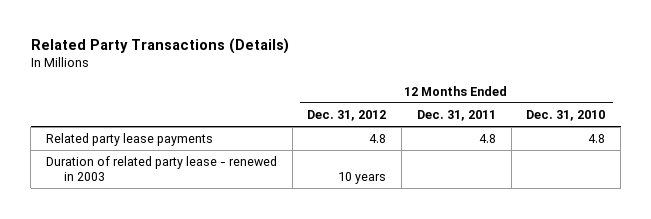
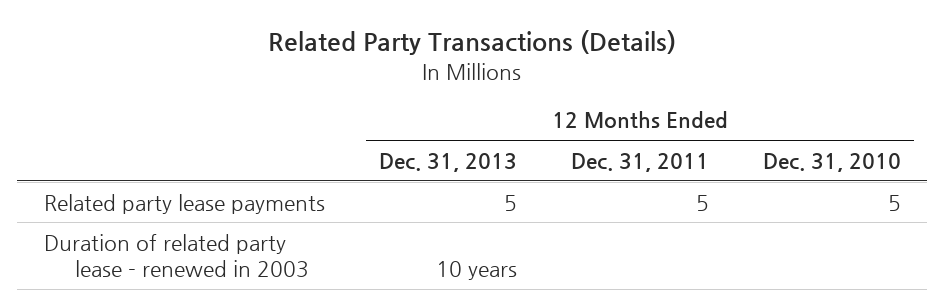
- | 12 Months Ended Dec. 31, 2012 | 12 Months Ended Dec. 31, 2011 | 12 Months Ended Dec. 31, 2010
+ | 12 Months Ended Dec. 31, 2013 | 12 Months Ended Dec. 31, 2011 | 12 Months Ended Dec. 31, 2010
- Related party lease payments | 4.8 | 4.8 | 4.8
+ Related party lease payments | 5 | 5 | 5

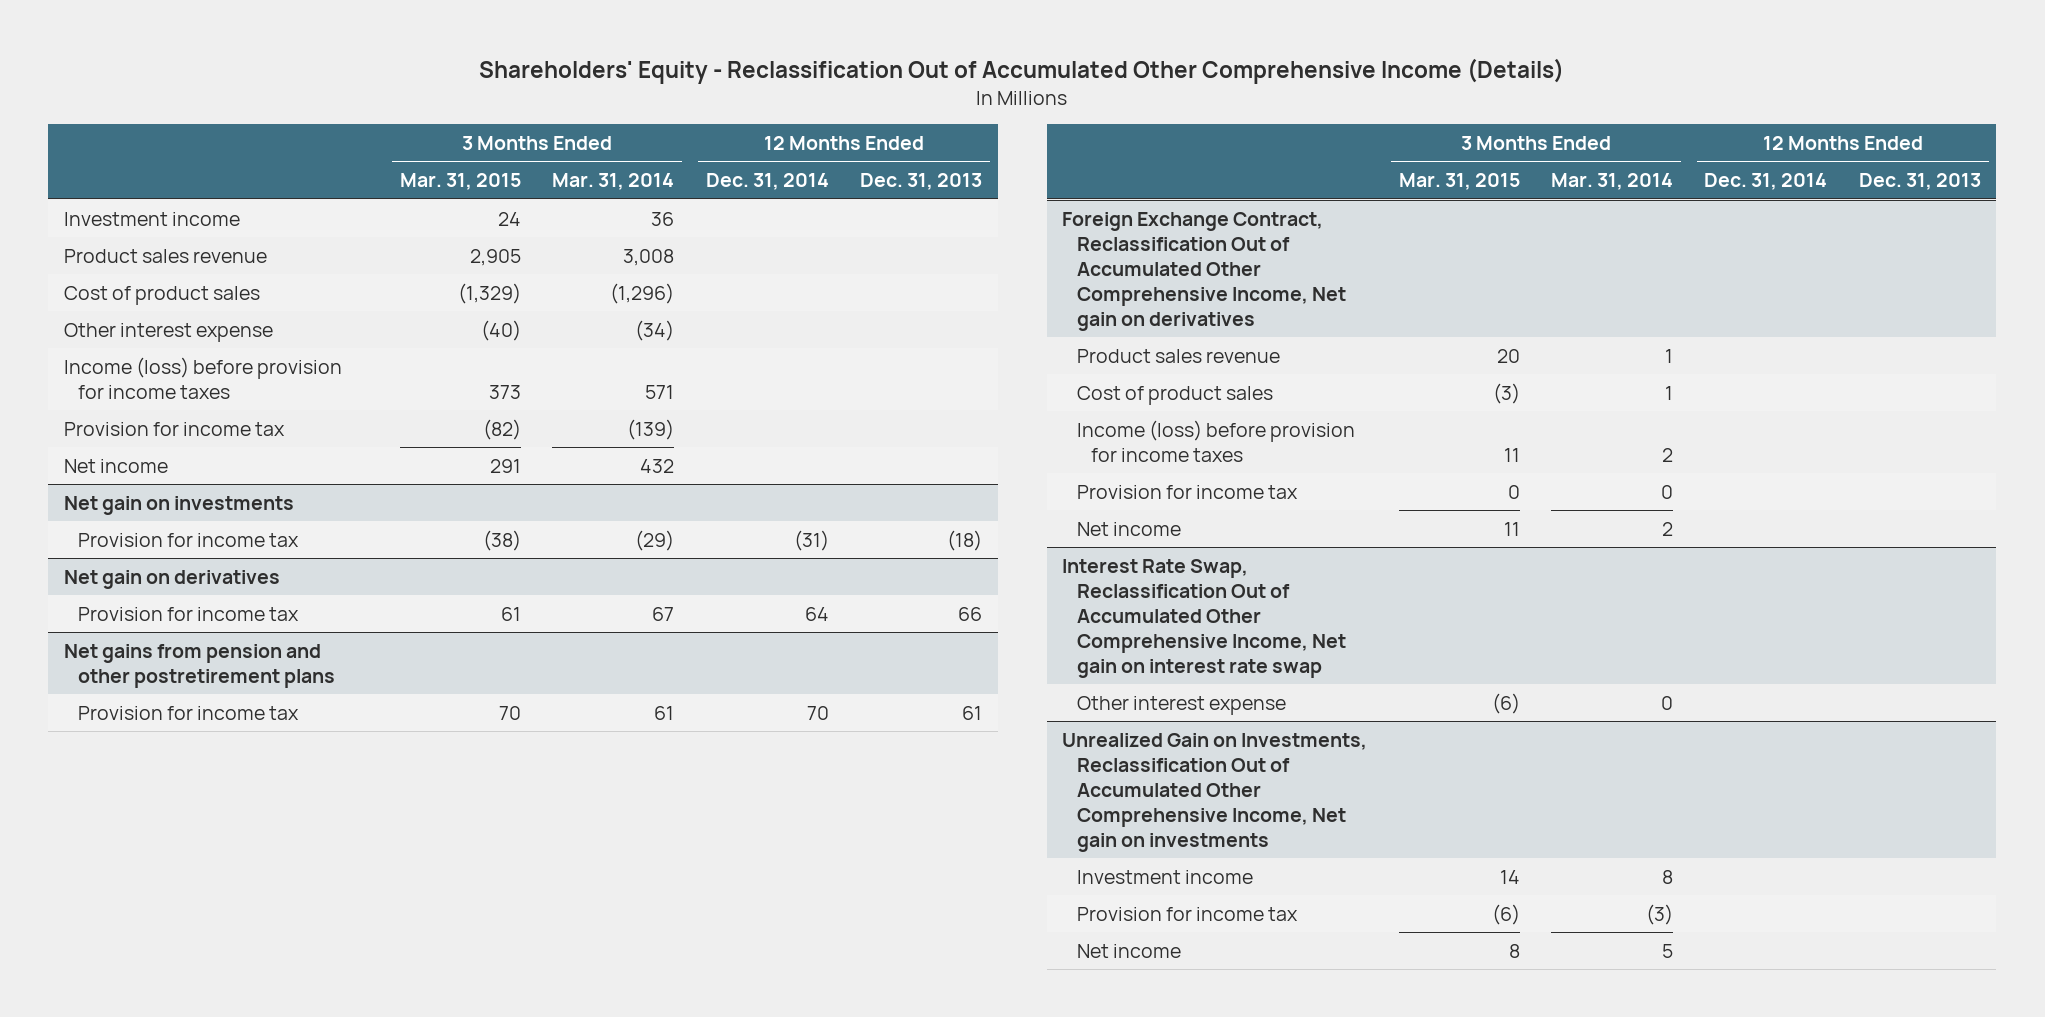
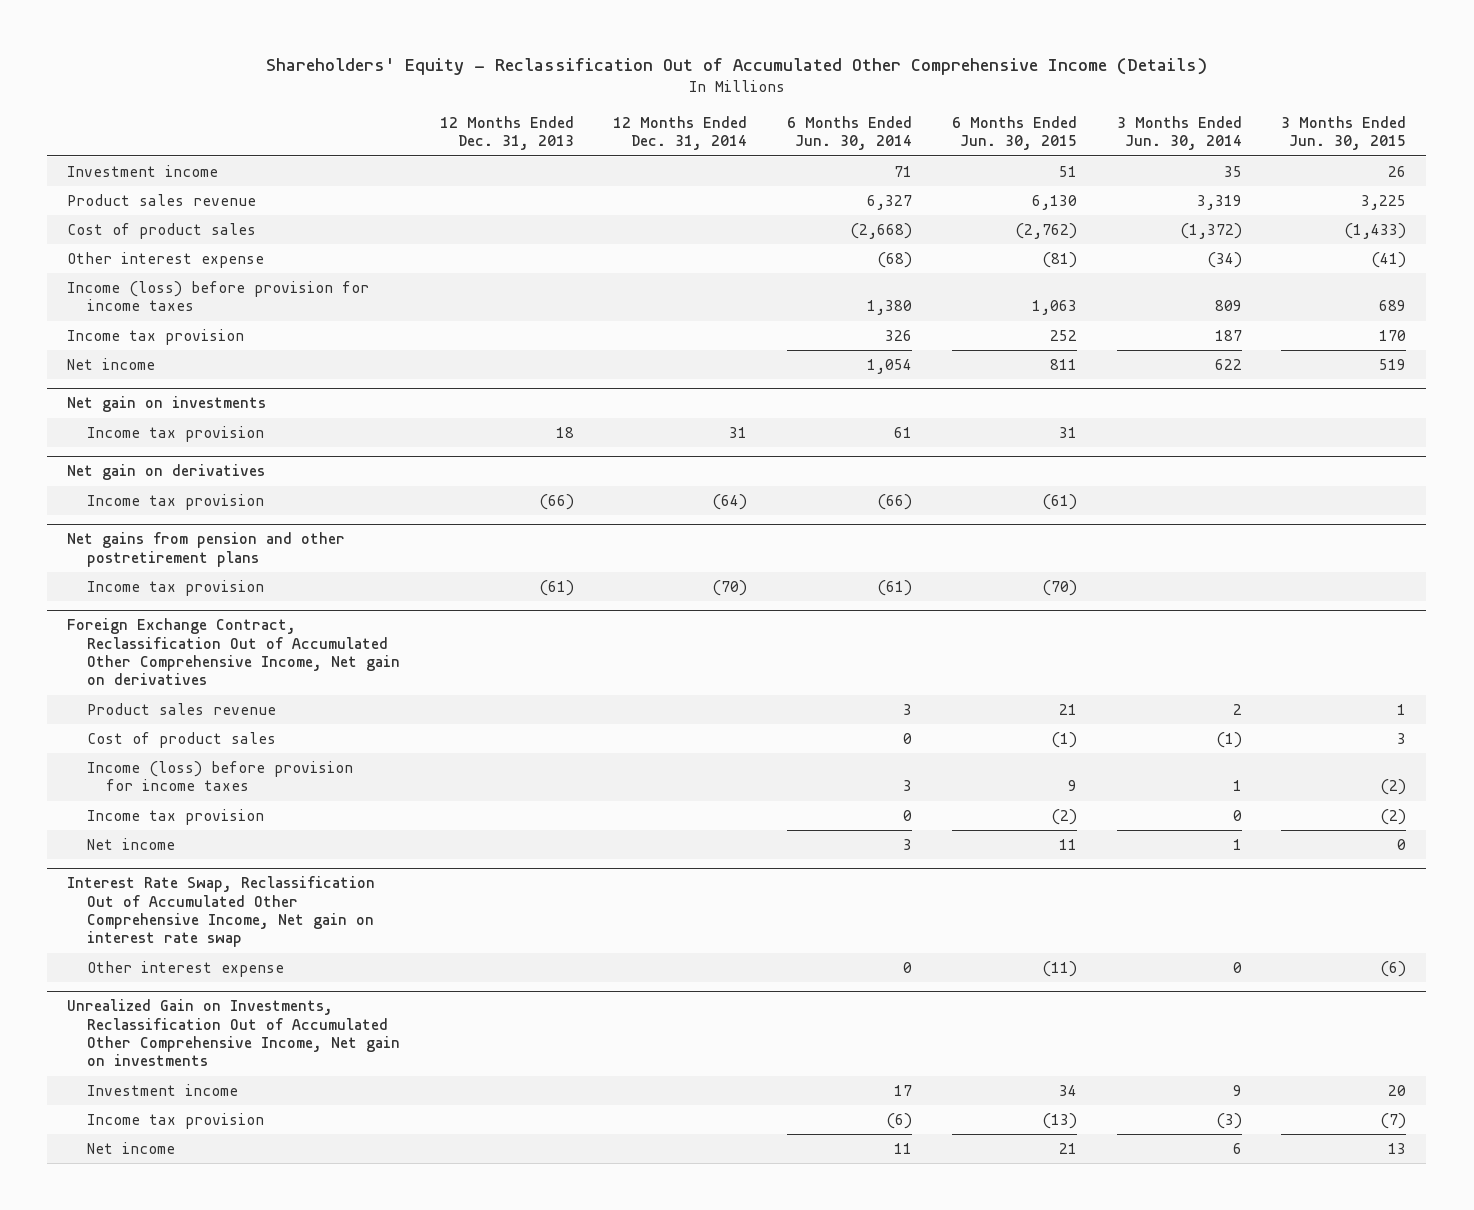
- | 3 Months Ended Mar. 31, 2015 | 3 Months Ended Mar. 31, 2014 | 12 Months Ended Dec. 31, 2014 | 12 Months Ended Dec. 31, 2013
+ | 12 Months Ended Dec. 31, 2013 | 12 Months Ended Dec. 31, 2014 | 6 Months Ended Jun. 30, 2014 | 6 Months Ended Jun. 30, 2015 | 3 Months Ended Jun. 30, 2014 | 3 Months Ended Jun. 30, 2015
- Provision for income tax | (82) | (139) | |
+ Income tax provision | | | 326 | 252 | 187 | 170
@ Net gain on investments
- Provision for income tax | (38) | (29) | (31) | (18)
+ Income tax provision | 18 | 31 | 61 | 31 | |
@ Net gain on derivatives
- Provision for income tax | 61 | 67 | 64 | 66
+ Income tax provision | (66) | (64) | (66) | (61) | |
@ Net gains from pension and other postretirement plans
- Provision for income tax | 70 | 61 | 70 | 61
+ Income tax provision | (61) | (70) | (61) | (70) | |
@ Foreign Exchange Contract, Reclassification Out of Accumulated Other Comprehensive Income, Net gain on derivatives
- Provision for income tax | 0 | 0 | |
+ Income tax provision | | | 0 | (2) | 0 | (2)
@ Unrealized Gain on Investments, Reclassification Out of Accumulated Other Comprehensive Income, Net gain on investments
- Provision for income tax | (6) | (3) | |
+ Income tax provision | | | (6) | (13) | (3) | (7)

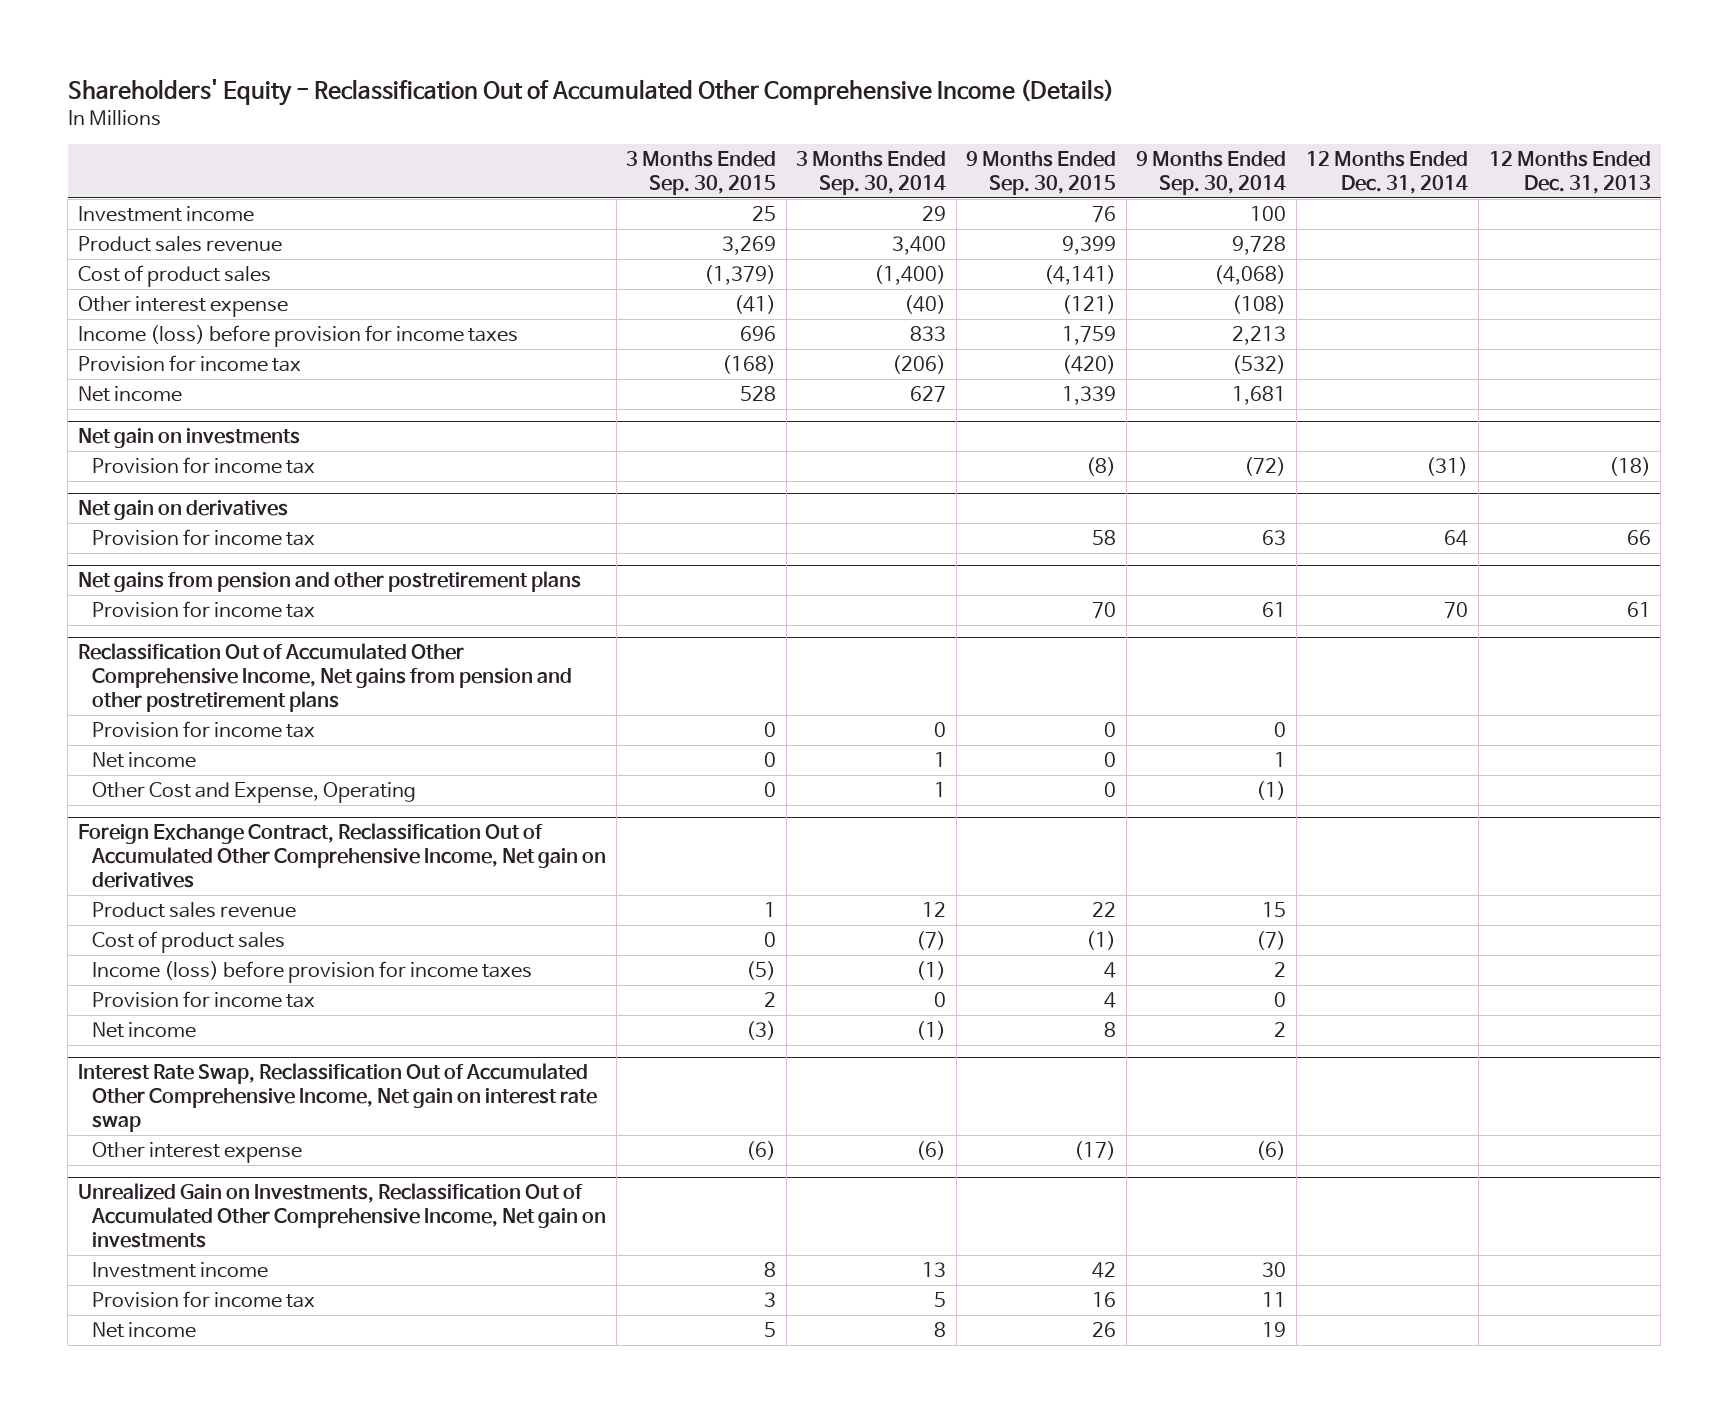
- | 12 Months Ended Dec. 31, 2013 | 12 Months Ended Dec. 31, 2014 | 6 Months Ended Jun. 30, 2014 | 6 Months Ended Jun. 30, 2015 | 3 Months Ended Jun. 30, 2014 | 3 Months Ended Jun. 30, 2015
+ | 3 Months Ended Sep. 30, 2015 | 3 Months Ended Sep. 30, 2014 | 9 Months Ended Sep. 30, 2015 | 9 Months Ended Sep. 30, 2014 | 12 Months Ended Dec. 31, 2014 | 12 Months Ended Dec. 31, 2013
- Income tax provision | | | 326 | 252 | 187 | 170
+ Provision for income tax | (168) | (206) | (420) | (532) | |
@ Net gain on investments
- Income tax provision | 18 | 31 | 61 | 31 | |
+ Provision for income tax | | | (8) | (72) | (31) | (18)
@ Net gain on derivatives
- Income tax provision | (66) | (64) | (66) | (61) | |
+ Provision for income tax | | | 58 | 63 | 64 | 66
@ Net gains from pension and other postretirement plans
- Income tax provision | (61) | (70) | (61) | (70) | |
+ Provision for income tax | | | 70 | 61 | 70 | 61
+ Reclassification Out of Accumulated Other Comprehensive Income, Net gains from pension and other postretirement plans
+ Provision for income tax | 0 | 0 | 0 | 0 | |
+ Net income | 0 | 1 | 0 | 1 | |
+ Other Cost and Expense, Operating | 0 | 1 | 0 | (1) | |
@ Foreign Exchange Contract, Reclassification Out of Accumulated Other Comprehensive Income, Net gain on derivatives
- Income tax provision | | | 0 | (2) | 0 | (2)
+ Provision for income tax | 2 | 0 | 4 | 0 | |
@ Unrealized Gain on Investments, Reclassification Out of Accumulated Other Comprehensive Income, Net gain on investments
- Income tax provision | | | (6) | (13) | (3) | (7)
+ Provision for income tax | 3 | 5 | 16 | 11 | |

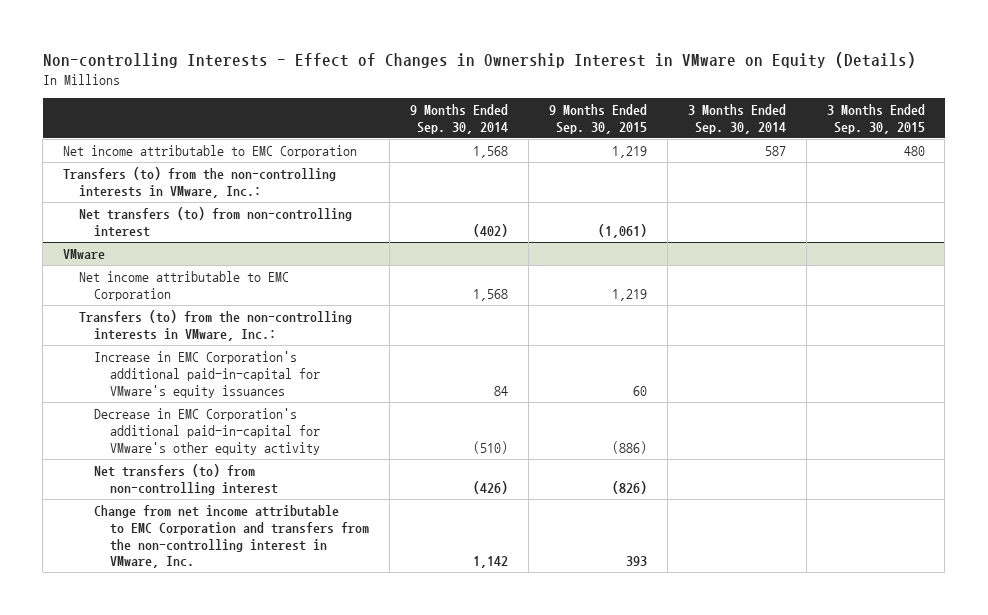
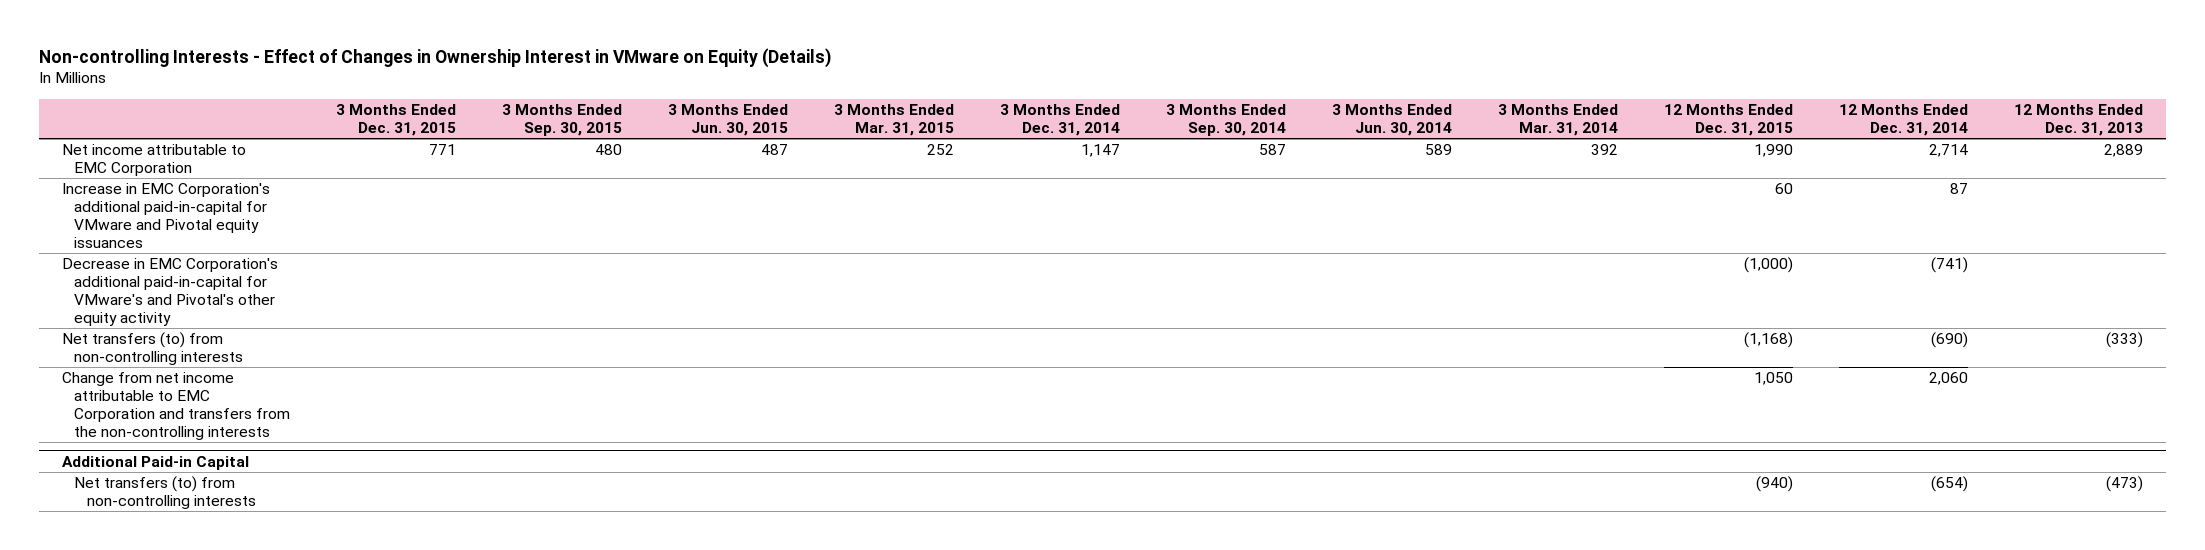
- | 9 Months Ended Sep. 30, 2014 | 9 Months Ended Sep. 30, 2015 | 3 Months Ended Sep. 30, 2014 | 3 Months Ended Sep. 30, 2015
+ | 3 Months Ended Dec. 31, 2015 | 3 Months Ended Sep. 30, 2015 | 3 Months Ended Jun. 30, 2015 | 3 Months Ended Mar. 31, 2015 | 3 Months Ended Dec. 31, 2014 | 3 Months Ended Sep. 30, 2014 | 3 Months Ended Jun. 30, 2014 | 3 Months Ended Mar. 31, 2014 | 12 Months Ended Dec. 31, 2015 | 12 Months Ended Dec. 31, 2014 | 12 Months Ended Dec. 31, 2013
- Transfers (to) from the non-controlling interests in VMware, Inc.:
- Net transfers (to) from non-controlling interest | (402) | (1,061) | |
- VMware
- Net income attributable to EMC Corporation | 1,568 | 1,219 | |
- Transfers (to) from the non-controlling interests in VMware, Inc.:
- Increase in EMC Corporation's additional paid-in-capital for VMware's equity issuances | 84 | 60 | |
- Decrease in EMC Corporation's additional paid-in-capital for VMware's other equity activity | (510) | (886) | |
- Net transfers (to) from non-controlling interest | (426) | (826) | |
- Change from net income attributable to EMC Corporation and transfers from the non-controlling interest in VMware, Inc. | 1,142 | 393 | |
+ Increase in EMC Corporation's additional paid-in-capital for VMware and Pivotal equity issuances | | | | | | | | | 60 | 87 |
+ Decrease in EMC Corporation's additional paid-in-capital for VMware's and Pivotal's other equity activity | | | | | | | | | (1,000) | (741) |
+ Net transfers (to) from non-controlling interests | | | | | | | | | (1,168) | (690) | (333)
+ Change from net income attributable to EMC Corporation and transfers from the non-controlling interests | | | | | | | | | 1,050 | 2,060 |
+ Additional Paid-in Capital
+ Net transfers (to) from non-controlling interests | | | | | | | | | (940) | (654) | (473)

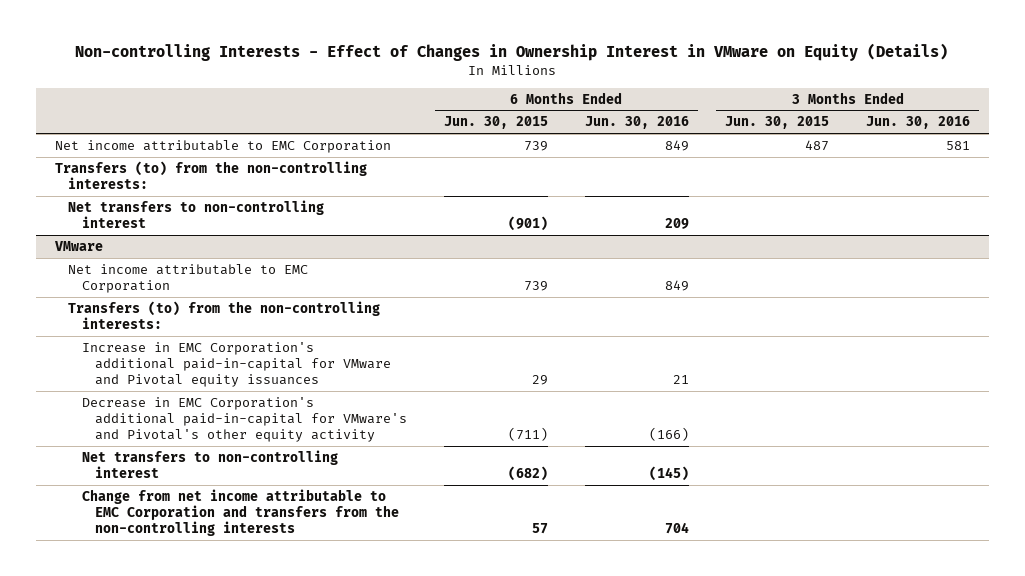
- | 3 Months Ended Dec. 31, 2015 | 3 Months Ended Sep. 30, 2015 | 3 Months Ended Jun. 30, 2015 | 3 Months Ended Mar. 31, 2015 | 3 Months Ended Dec. 31, 2014 | 3 Months Ended Sep. 30, 2014 | 3 Months Ended Jun. 30, 2014 | 3 Months Ended Mar. 31, 2014 | 12 Months Ended Dec. 31, 2015 | 12 Months Ended Dec. 31, 2014 | 12 Months Ended Dec. 31, 2013
+ | 6 Months Ended Jun. 30, 2015 | 6 Months Ended Jun. 30, 2016 | 3 Months Ended Jun. 30, 2015 | 3 Months Ended Jun. 30, 2016
- Increase in EMC Corporation's additional paid-in-capital for VMware and Pivotal equity issuances | | | | | | | | | 60 | 87 |
- Decrease in EMC Corporation's additional paid-in-capital for VMware's and Pivotal's other equity activity | | | | | | | | | (1,000) | (741) |
- Net transfers (to) from non-controlling interests | | | | | | | | | (1,168) | (690) | (333)
- Change from net income attributable to EMC Corporation and transfers from the non-controlling interests | | | | | | | | | 1,050 | 2,060 |
- Additional Paid-in Capital
- Net transfers (to) from non-controlling interests | | | | | | | | | (940) | (654) | (473)
+ Transfers (to) from the non-controlling interests:
+ Net transfers to non-controlling interest | (901) | 209 | |
+ VMware
+ Net income attributable to EMC Corporation | 739 | 849 | |
+ Transfers (to) from the non-controlling interests:
+ Increase in EMC Corporation's additional paid-in-capital for VMware and Pivotal equity issuances | 29 | 21 | |
+ Decrease in EMC Corporation's additional paid-in-capital for VMware's and Pivotal's other equity activity | (711) | (166) | |
+ Net transfers to non-controlling interest | (682) | (145) | |
+ Change from net income attributable to EMC Corporation and transfers from the non-controlling interests | 57 | 704 | |

